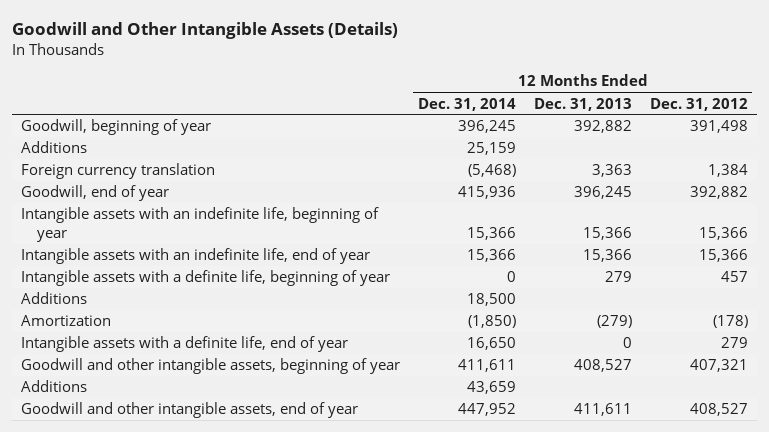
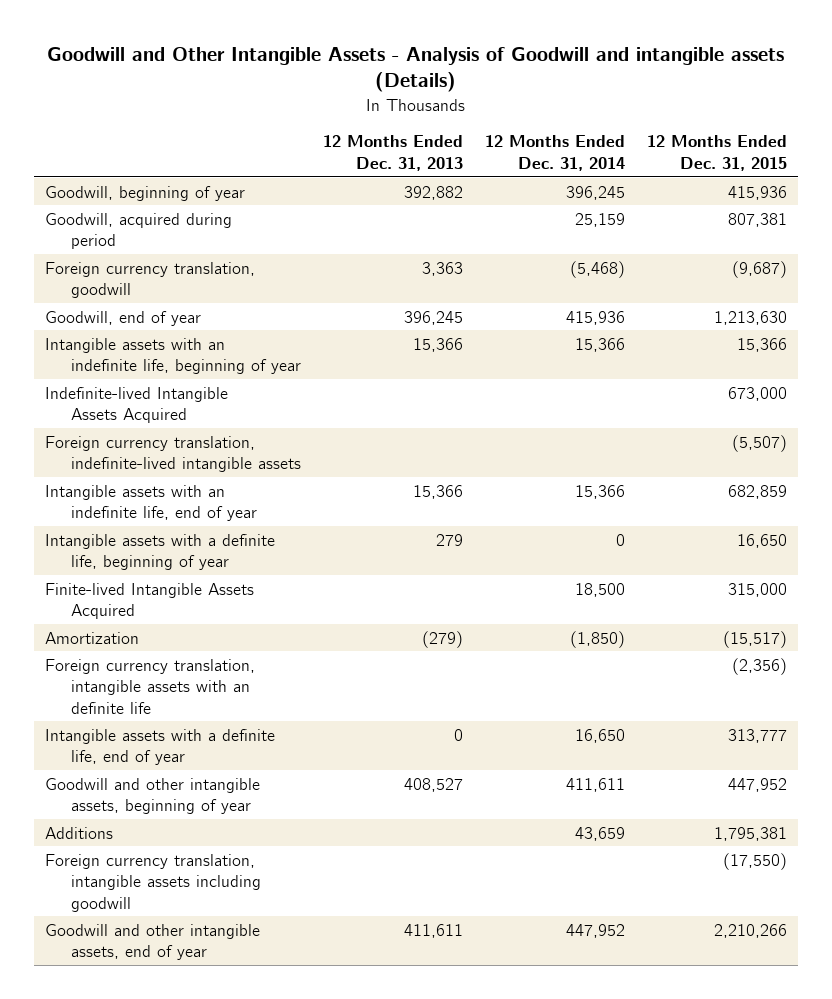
- Goodwill and Other Intangible Assets (Details)
+ Goodwill and Other Intangible Assets - Analysis of Goodwill and intangible assets (Details)
- | 12 Months Ended Dec. 31, 2014 | 12 Months Ended Dec. 31, 2013 | 12 Months Ended Dec. 31, 2012
+ | 12 Months Ended Dec. 31, 2013 | 12 Months Ended Dec. 31, 2014 | 12 Months Ended Dec. 31, 2015
- Additions | 25,159 | |
- Foreign currency translation | (5,468) | 3,363 | 1,384
+ Goodwill, acquired during period | | 25,159 | 807,381
+ Foreign currency translation, goodwill | 3,363 | (5,468) | (9,687)
+ Indefinite-lived Intangible Assets Acquired | | | 673,000
+ Foreign currency translation, indefinite-lived intangible assets | | | (5,507)
- Additions | 18,500 | |
+ Finite-lived Intangible Assets Acquired | | 18,500 | 315,000
+ Foreign currency translation, intangible assets with an definite life | | | (2,356)
+ Foreign currency translation, intangible assets including goodwill | | | (17,550)

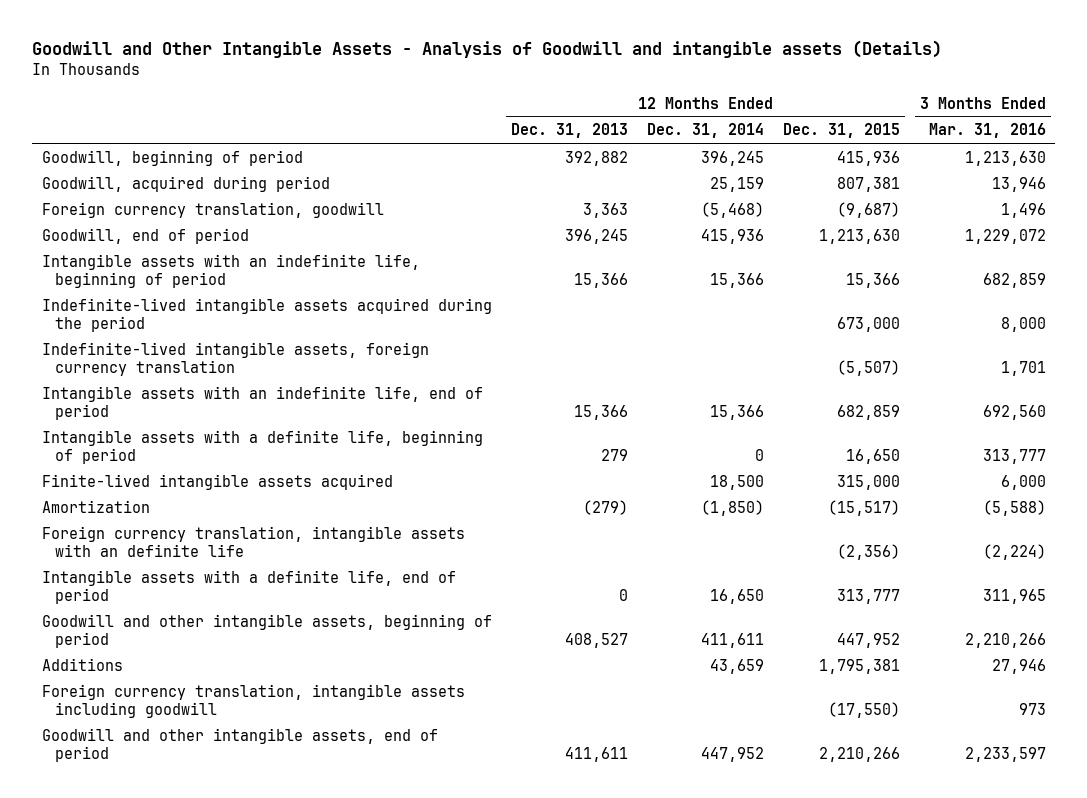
- | 12 Months Ended Dec. 31, 2013 | 12 Months Ended Dec. 31, 2014 | 12 Months Ended Dec. 31, 2015
+ | 12 Months Ended Dec. 31, 2013 | 12 Months Ended Dec. 31, 2014 | 12 Months Ended Dec. 31, 2015 | 3 Months Ended Mar. 31, 2016
- Goodwill, beginning of year | 392,882 | 396,245 | 415,936
+ Goodwill, beginning of period | 392,882 | 396,245 | 415,936 | 1,213,630
- Goodwill, end of year | 396,245 | 415,936 | 1,213,630
- Intangible assets with an indefinite life, beginning of year | 15,366 | 15,366 | 15,366
- Indefinite-lived Intangible Assets Acquired | | | 673,000
- Foreign currency translation, indefinite-lived intangible assets | | | (5,507)
- Intangible assets with an indefinite life, end of year | 15,366 | 15,366 | 682,859
- Intangible assets with a definite life, beginning of year | 279 | 0 | 16,650
- Finite-lived Intangible Assets Acquired | | 18,500 | 315,000
+ Goodwill, end of period | 396,245 | 415,936 | 1,213,630 | 1,229,072
+ Intangible assets with an indefinite life, beginning of period | 15,366 | 15,366 | 15,366 | 682,859
+ Indefinite-lived intangible assets acquired during the period | | | 673,000 | 8,000
+ Indefinite-lived intangible assets, foreign currency translation | | | (5,507) | 1,701
+ Intangible assets with an indefinite life, end of period | 15,366 | 15,366 | 682,859 | 692,560
+ Intangible assets with a definite life, beginning of period | 279 | 0 | 16,650 | 313,777
+ Finite-lived intangible assets acquired | | 18,500 | 315,000 | 6,000
- Intangible assets with a definite life, end of year | 0 | 16,650 | 313,777
- Goodwill and other intangible assets, beginning of year | 408,527 | 411,611 | 447,952
+ Intangible assets with a definite life, end of period | 0 | 16,650 | 313,777 | 311,965
+ Goodwill and other intangible assets, beginning of period | 408,527 | 411,611 | 447,952 | 2,210,266
- Goodwill and other intangible assets, end of year | 411,611 | 447,952 | 2,210,266
+ Goodwill and other intangible assets, end of period | 411,611 | 447,952 | 2,210,266 | 2,233,597

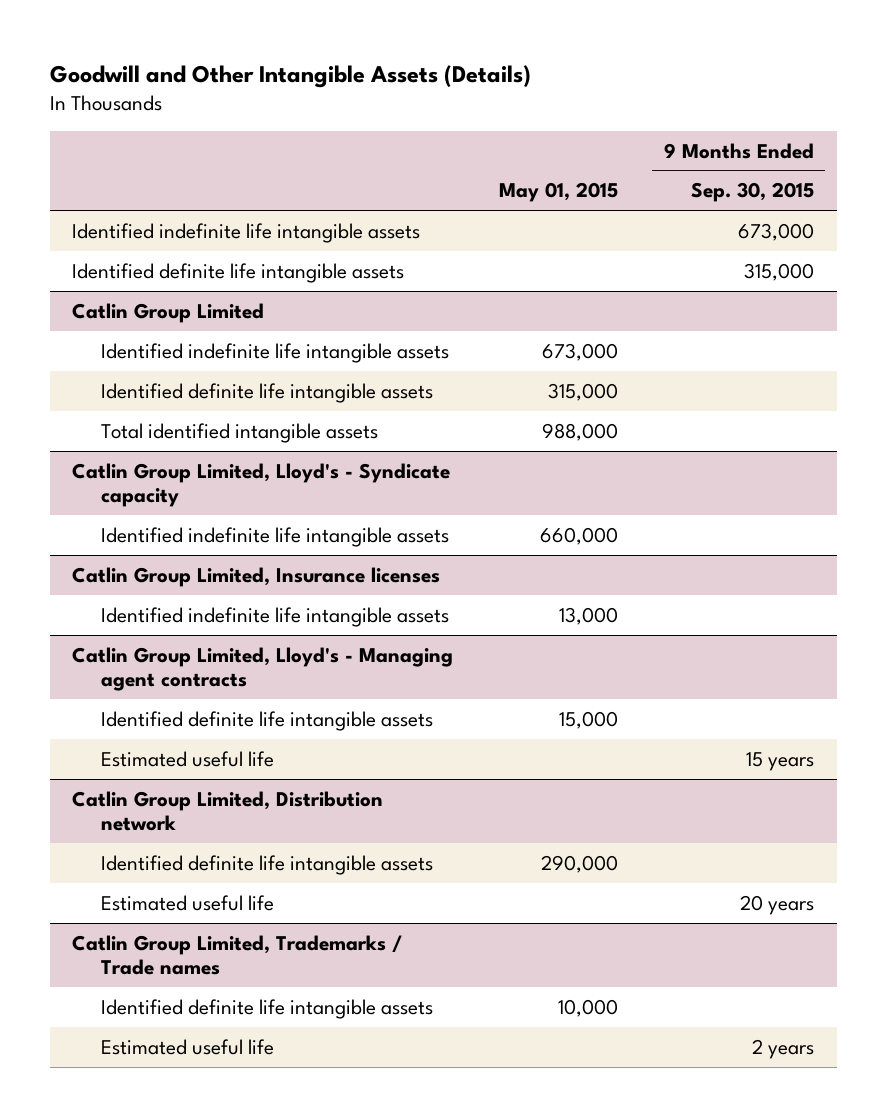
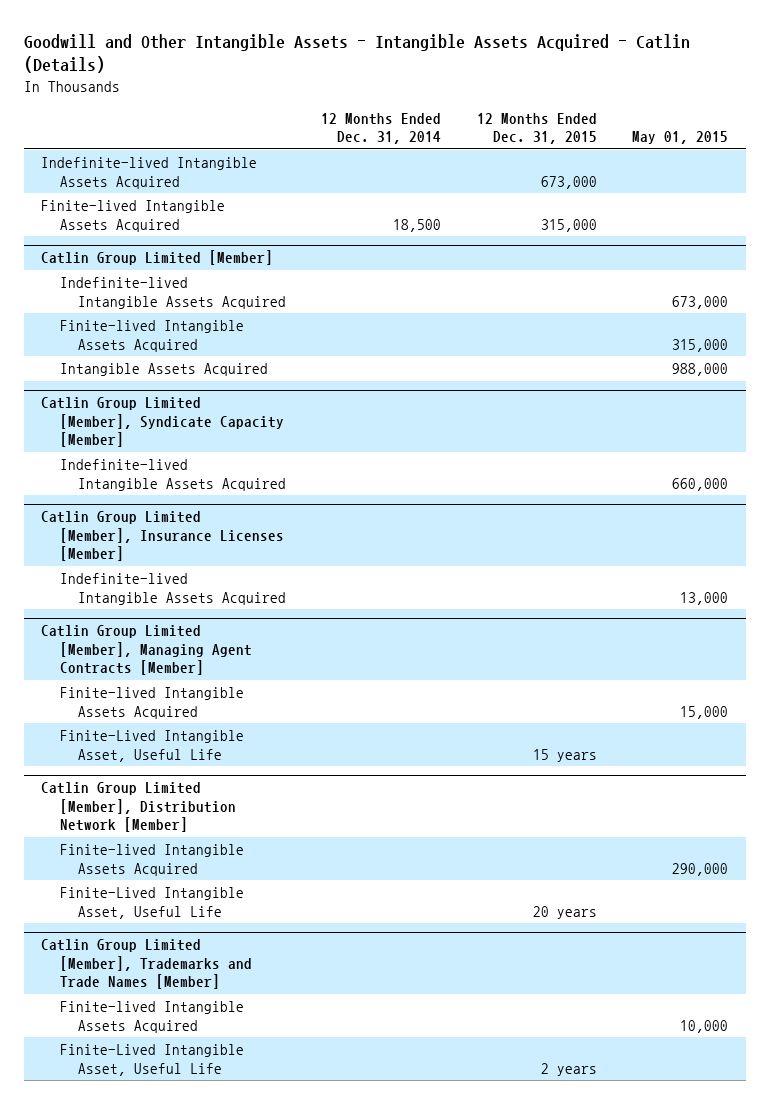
- Goodwill and Other Intangible Assets (Details)
+ Goodwill and Other Intangible Assets - Intangible Assets Acquired - Catlin (Details)
- | May 01, 2015 | 9 Months Ended Sep. 30, 2015
+ | 12 Months Ended Dec. 31, 2014 | 12 Months Ended Dec. 31, 2015 | May 01, 2015
- Identified indefinite life intangible assets | | 673,000
- Identified definite life intangible assets | | 315,000
- Catlin Group Limited
- Identified indefinite life intangible assets | 673,000 |
- Identified definite life intangible assets | 315,000 |
- Total identified intangible assets | 988,000 |
- Catlin Group Limited, Lloyd's - Syndicate capacity
- Identified indefinite life intangible assets | 660,000 |
- Catlin Group Limited, Insurance licenses
- Identified indefinite life intangible assets | 13,000 |
- Catlin Group Limited, Lloyd's - Managing agent contracts
- Identified definite life intangible assets | 15,000 |
- Estimated useful life | | 15 years
- Catlin Group Limited, Distribution network
- Identified definite life intangible assets | 290,000 |
- Estimated useful life | | 20 years
- Catlin Group Limited, Trademarks / Trade names
- Identified definite life intangible assets | 10,000 |
- Estimated useful life | | 2 years
+ Indefinite-lived Intangible Assets Acquired | | 673,000 |
+ Finite-lived Intangible Assets Acquired | 18,500 | 315,000 |
+ Catlin Group Limited [Member]
+ Indefinite-lived Intangible Assets Acquired | | | 673,000
+ Finite-lived Intangible Assets Acquired | | | 315,000
+ Intangible Assets Acquired | | | 988,000
+ Catlin Group Limited [Member], Syndicate Capacity [Member]
+ Indefinite-lived Intangible Assets Acquired | | | 660,000
+ Catlin Group Limited [Member], Insurance Licenses [Member]
+ Indefinite-lived Intangible Assets Acquired | | | 13,000
+ Catlin Group Limited [Member], Managing Agent Contracts [Member]
+ Finite-lived Intangible Assets Acquired | | | 15,000
+ Finite-Lived Intangible Asset, Useful Life | | 15 years |
+ Catlin Group Limited [Member], Distribution Network [Member]
+ Finite-lived Intangible Assets Acquired | | | 290,000
+ Finite-Lived Intangible Asset, Useful Life | | 20 years |
+ Catlin Group Limited [Member], Trademarks and Trade Names [Member]
+ Finite-lived Intangible Assets Acquired | | | 10,000
+ Finite-Lived Intangible Asset, Useful Life | | 2 years |

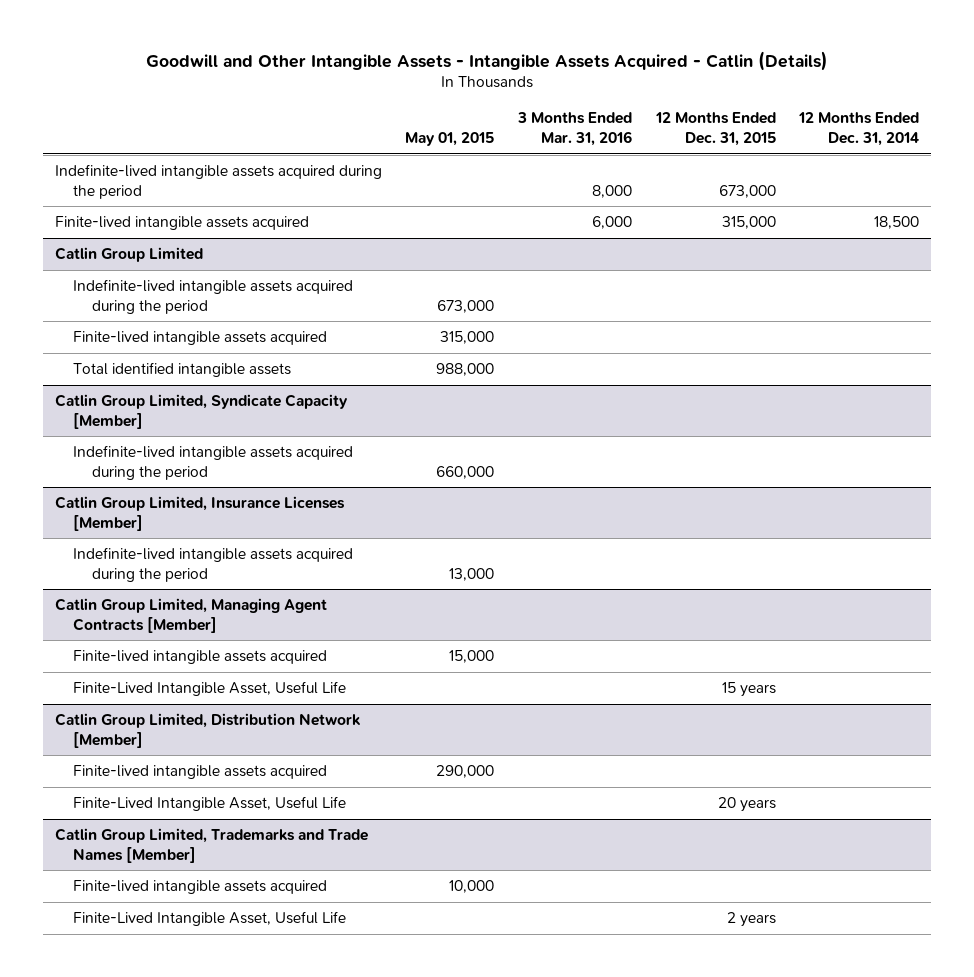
- | 12 Months Ended Dec. 31, 2014 | 12 Months Ended Dec. 31, 2015 | May 01, 2015
+ | May 01, 2015 | 3 Months Ended Mar. 31, 2016 | 12 Months Ended Dec. 31, 2015 | 12 Months Ended Dec. 31, 2014
- Indefinite-lived Intangible Assets Acquired | | 673,000 |
- Finite-lived Intangible Assets Acquired | 18,500 | 315,000 |
- Catlin Group Limited [Member]
- Indefinite-lived Intangible Assets Acquired | | | 673,000
- Finite-lived Intangible Assets Acquired | | | 315,000
- Intangible Assets Acquired | | | 988,000
- Catlin Group Limited [Member], Syndicate Capacity [Member]
- Indefinite-lived Intangible Assets Acquired | | | 660,000
- Catlin Group Limited [Member], Insurance Licenses [Member]
- Indefinite-lived Intangible Assets Acquired | | | 13,000
- Catlin Group Limited [Member], Managing Agent Contracts [Member]
- Finite-lived Intangible Assets Acquired | | | 15,000
+ Indefinite-lived intangible assets acquired during the period | | 8,000 | 673,000 |
+ Finite-lived intangible assets acquired | | 6,000 | 315,000 | 18,500
+ Catlin Group Limited
+ Indefinite-lived intangible assets acquired during the period | 673,000 | | |
+ Finite-lived intangible assets acquired | 315,000 | | |
+ Total identified intangible assets | 988,000 | | |
+ Catlin Group Limited, Syndicate Capacity [Member]
+ Indefinite-lived intangible assets acquired during the period | 660,000 | | |
+ Catlin Group Limited, Insurance Licenses [Member]
+ Indefinite-lived intangible assets acquired during the period | 13,000 | | |
+ Catlin Group Limited, Managing Agent Contracts [Member]
+ Finite-lived intangible assets acquired | 15,000 | | |
- Catlin Group Limited [Member], Distribution Network [Member]
- Finite-lived Intangible Assets Acquired | | | 290,000
+ Catlin Group Limited, Distribution Network [Member]
+ Finite-lived intangible assets acquired | 290,000 | | |
- Catlin Group Limited [Member], Trademarks and Trade Names [Member]
- Finite-lived Intangible Assets Acquired | | | 10,000
+ Catlin Group Limited, Trademarks and Trade Names [Member]
+ Finite-lived intangible assets acquired | 10,000 | | |

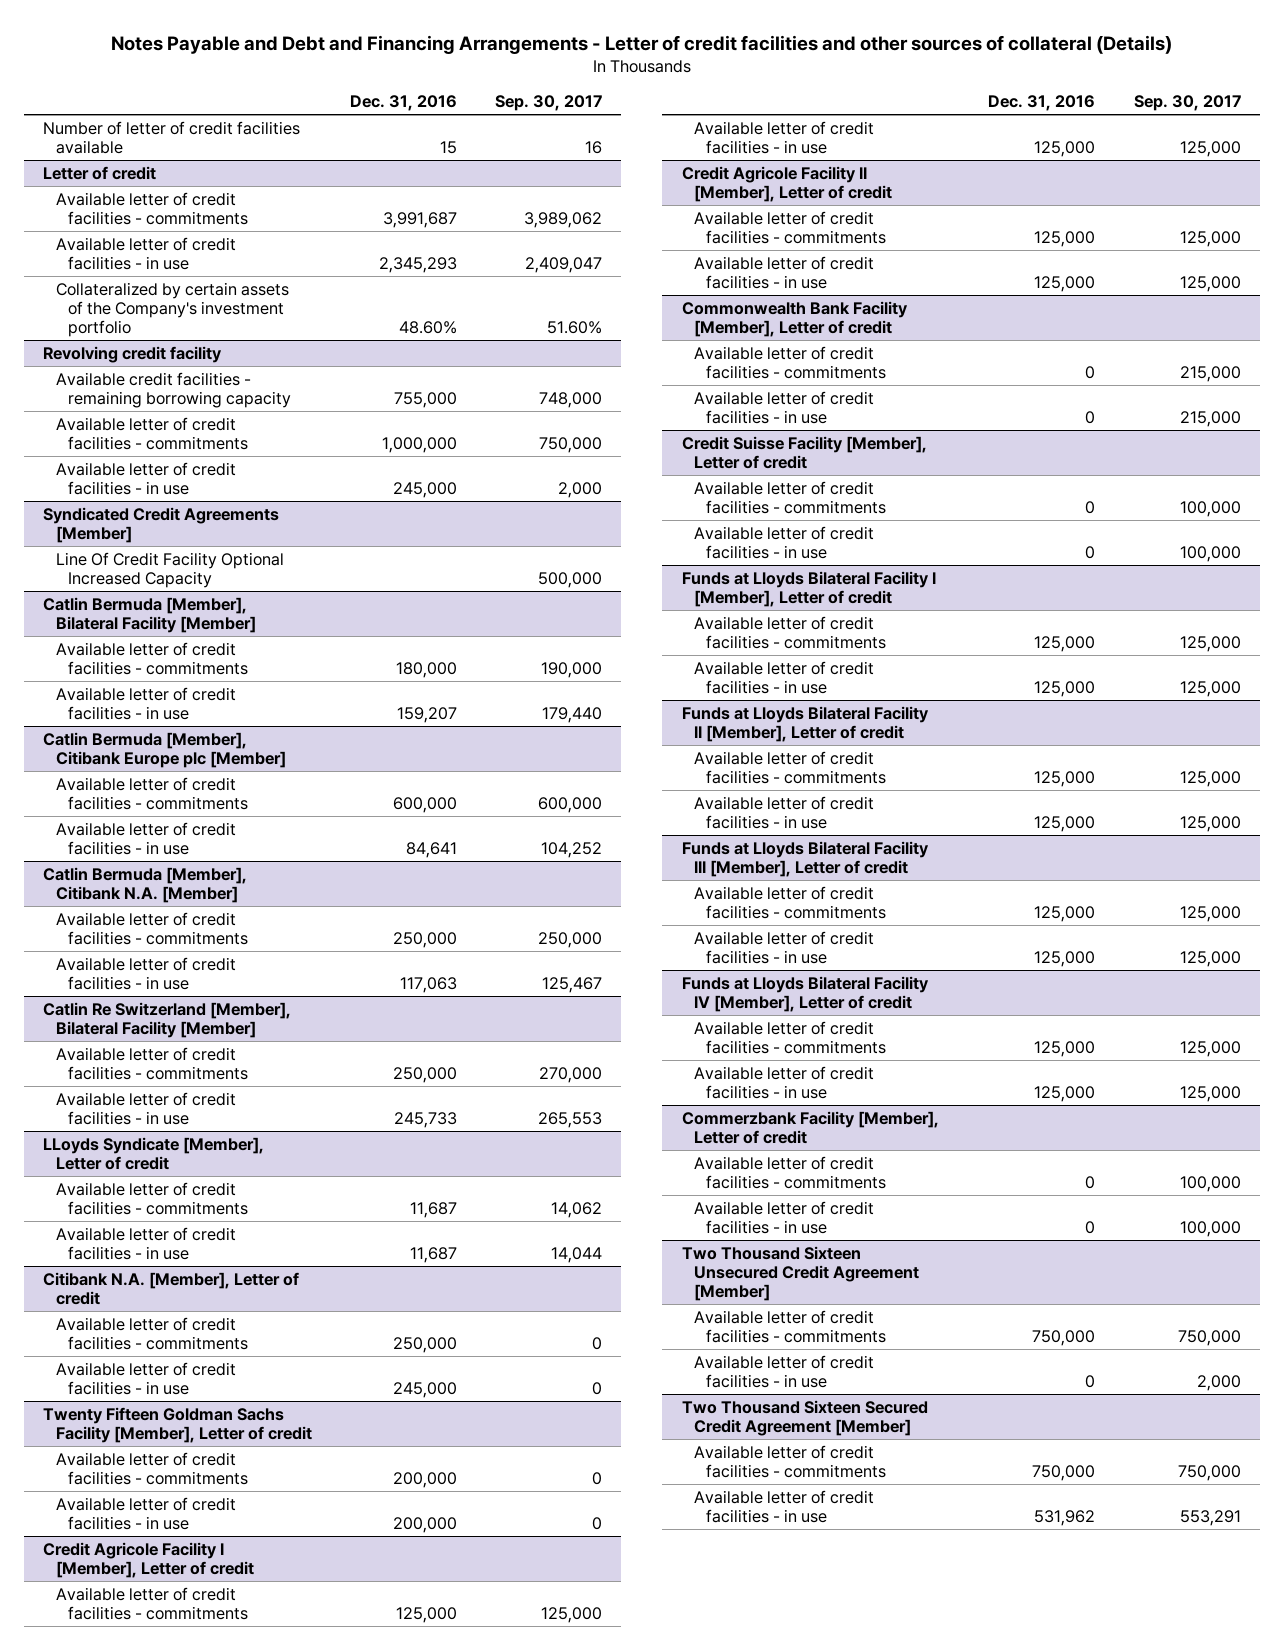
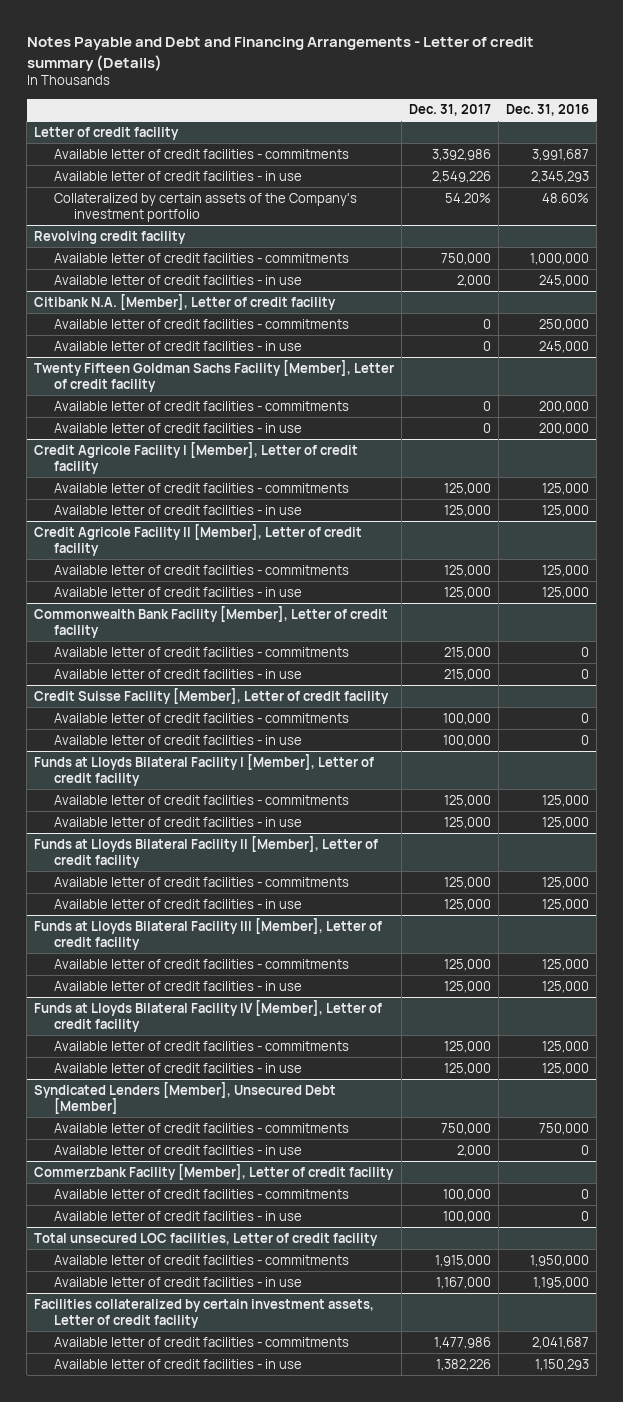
- Notes Payable and Debt and Financing Arrangements - Letter of credit facilities and other sources of collateral (Details)
+ Notes Payable and Debt and Financing Arrangements - Letter of credit summary (Details)
- | Dec. 31, 2016 | Sep. 30, 2017
+ | Dec. 31, 2017 | Dec. 31, 2016
- Number of letter of credit facilities available | 15 | 16
- Letter of credit
+ Letter of credit facility
@ Revolving credit facility
- Available credit facilities - remaining borrowing capacity | 755,000 | 748,000
- Syndicated Credit Agreements [Member]
- Line Of Credit Facility Optional Increased Capacity | | 500,000
- Catlin Bermuda [Member], Bilateral Facility [Member]
- Available letter of credit facilities - commitments | 180,000 | 190,000
- Available letter of credit facilities - in use | 159,207 | 179,440
- Catlin Bermuda [Member], Citibank Europe plc [Member]
- Available letter of credit facilities - commitments | 600,000 | 600,000
- Available letter of credit facilities - in use | 84,641 | 104,252
- Catlin Bermuda [Member], Citibank N.A. [Member]
- Available letter of credit facilities - commitments | 250,000 | 250,000
- Available letter of credit facilities - in use | 117,063 | 125,467
- Catlin Re Switzerland [Member], Bilateral Facility [Member]
- Available letter of credit facilities - commitments | 250,000 | 270,000
- Available letter of credit facilities - in use | 245,733 | 265,553
- LLoyds Syndicate [Member], Letter of credit
- Available letter of credit facilities - commitments | 11,687 | 14,062
- Available letter of credit facilities - in use | 11,687 | 14,044
- Citibank N.A. [Member], Letter of credit
+ Citibank N.A. [Member], Letter of credit facility
- Twenty Fifteen Goldman Sachs Facility [Member], Letter of credit
+ Twenty Fifteen Goldman Sachs Facility [Member], Letter of credit facility
- Credit Agricole Facility I [Member], Letter of credit
+ Credit Agricole Facility I [Member], Letter of credit facility
- Credit Agricole Facility II [Member], Letter of credit
+ Credit Agricole Facility II [Member], Letter of credit facility
- Commonwealth Bank Facility [Member], Letter of credit
+ Commonwealth Bank Facility [Member], Letter of credit facility
- Credit Suisse Facility [Member], Letter of credit
+ Credit Suisse Facility [Member], Letter of credit facility
- Funds at Lloyds Bilateral Facility I [Member], Letter of credit
+ Funds at Lloyds Bilateral Facility I [Member], Letter of credit facility
- Funds at Lloyds Bilateral Facility II [Member], Letter of credit
+ Funds at Lloyds Bilateral Facility II [Member], Letter of credit facility
- Funds at Lloyds Bilateral Facility III [Member], Letter of credit
+ Funds at Lloyds Bilateral Facility III [Member], Letter of credit facility
- Funds at Lloyds Bilateral Facility IV [Member], Letter of credit
+ Funds at Lloyds Bilateral Facility IV [Member], Letter of credit facility
- Commerzbank Facility [Member], Letter of credit
- Available letter of credit facilities - commitments | 0 | 100,000
- Available letter of credit facilities - in use | 0 | 100,000
- Two Thousand Sixteen Unsecured Credit Agreement [Member]
+ Syndicated Lenders [Member], Unsecured Debt [Member]
- Two Thousand Sixteen Secured Credit Agreement [Member]
- Available letter of credit facilities - commitments | 750,000 | 750,000
- Available letter of credit facilities - in use | 531,962 | 553,291
+ Commerzbank Facility [Member], Letter of credit facility
+ Available letter of credit facilities - commitments | 100,000 | 0
+ Available letter of credit facilities - in use | 100,000 | 0
+ Total unsecured LOC facilities, Letter of credit facility
+ Available letter of credit facilities - commitments | 1,915,000 | 1,950,000
+ Available letter of credit facilities - in use | 1,167,000 | 1,195,000
+ Facilities collateralized by certain investment assets, Letter of credit facility
+ Available letter of credit facilities - commitments | 1,477,986 | 2,041,687
+ Available letter of credit facilities - in use | 1,382,226 | 1,150,293

